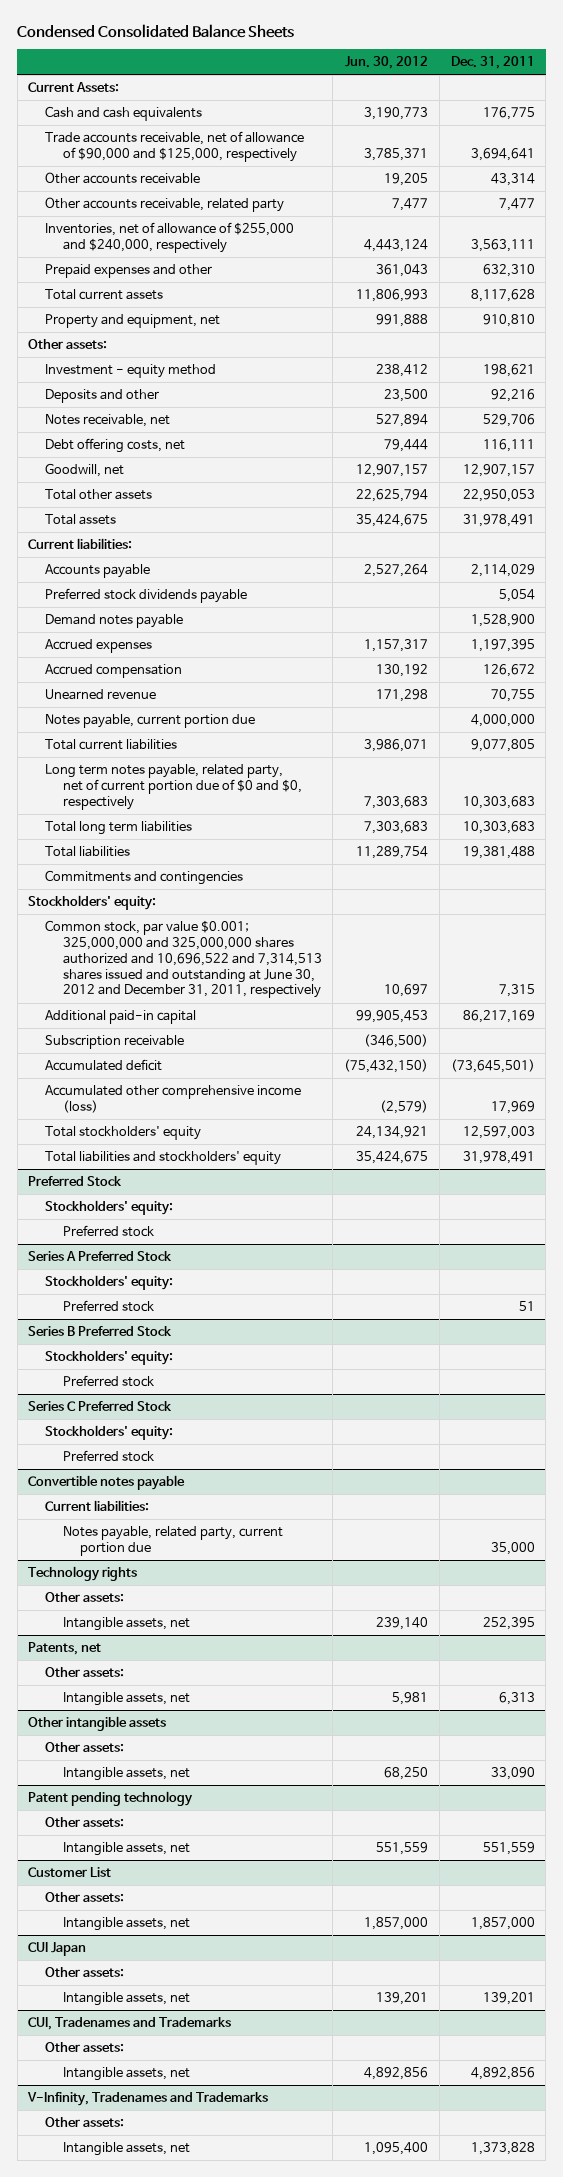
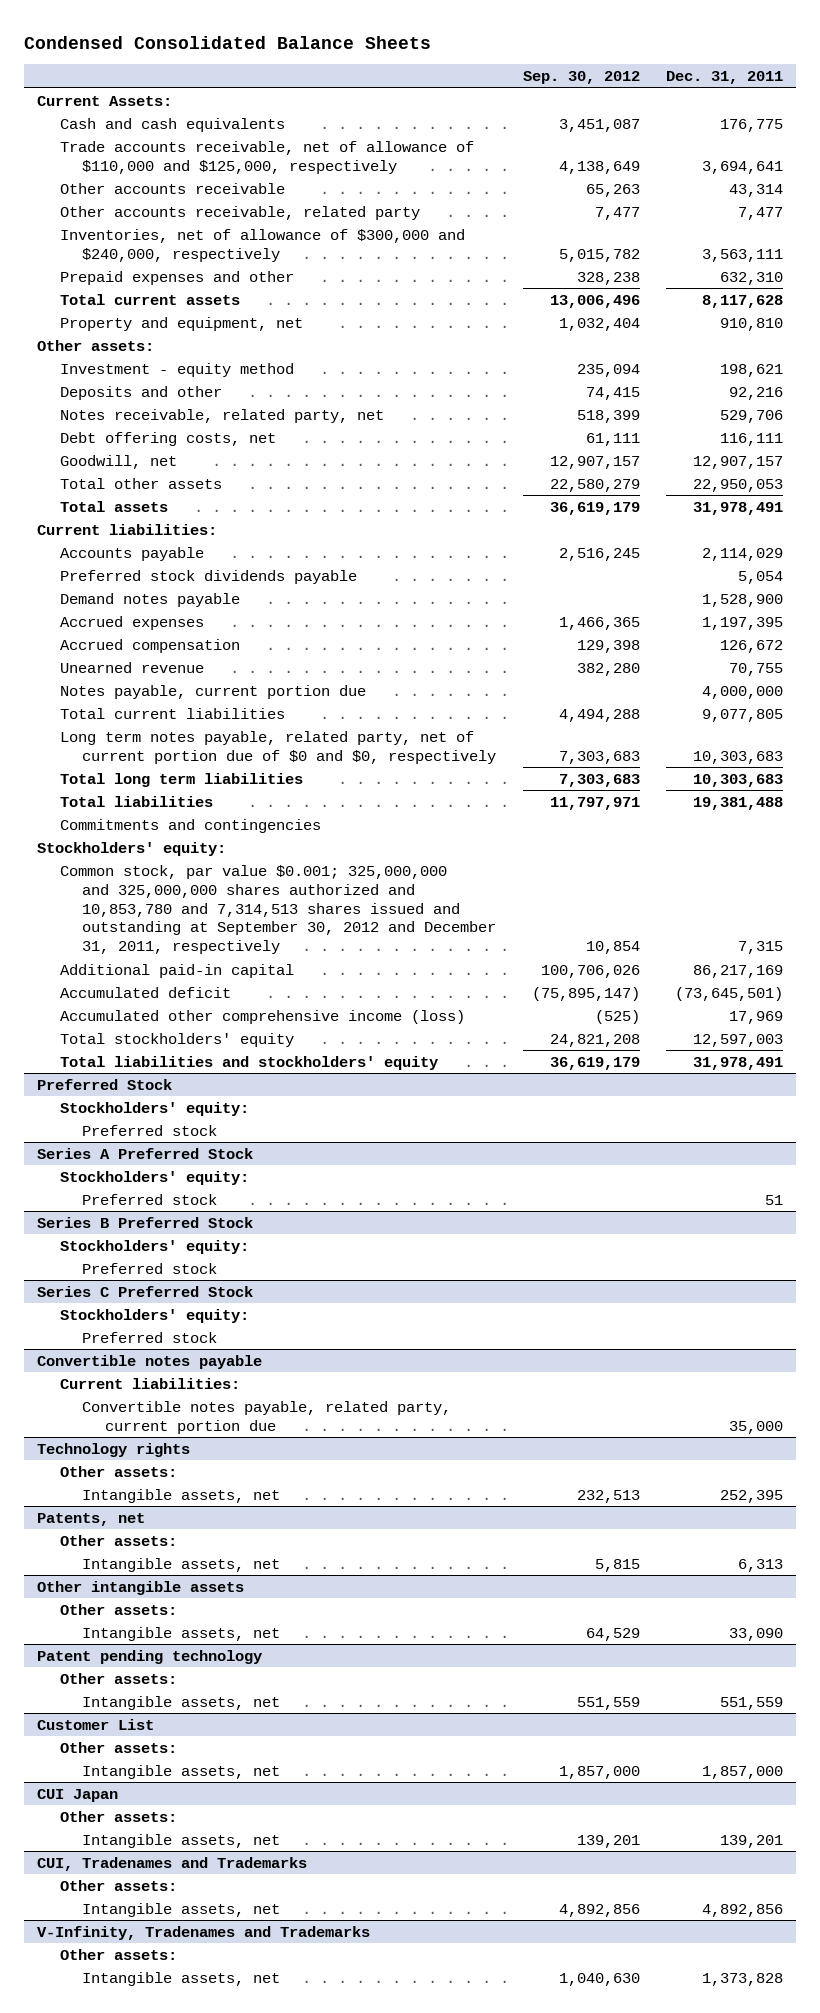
- | Jun. 30, 2012 | Dec. 31, 2011
+ | Sep. 30, 2012 | Dec. 31, 2011
- Trade accounts receivable, net of allowance of $90,000 and $125,000, respectively | 3,785,371 | 3,694,641
+ Trade accounts receivable, net of allowance of $110,000 and $125,000, respectively | 4,138,649 | 3,694,641
- Inventories, net of allowance of $255,000 and $240,000, respectively | 4,443,124 | 3,563,111
+ Inventories, net of allowance of $300,000 and $240,000, respectively | 5,015,782 | 3,563,111
- Notes receivable, net | 527,894 | 529,706
+ Notes receivable, related party, net | 518,399 | 529,706
- Common stock, par value $0.001; 325,000,000 and 325,000,000 shares authorized and 10,696,522 and 7,314,513 shares issued and outstanding at June 30, 2012 and December 31, 2011, respectively | 10,697 | 7,315
+ Common stock, par value $0.001; 325,000,000 and 325,000,000 shares authorized and 10,853,780 and 7,314,513 shares issued and outstanding at September 30, 2012 and December 31, 2011, respectively | 10,854 | 7,315
- Subscription receivable | (346,500) |
@ Convertible notes payable
- Notes payable, related party, current portion due | | 35,000
+ Convertible notes payable, related party, current portion due | | 35,000

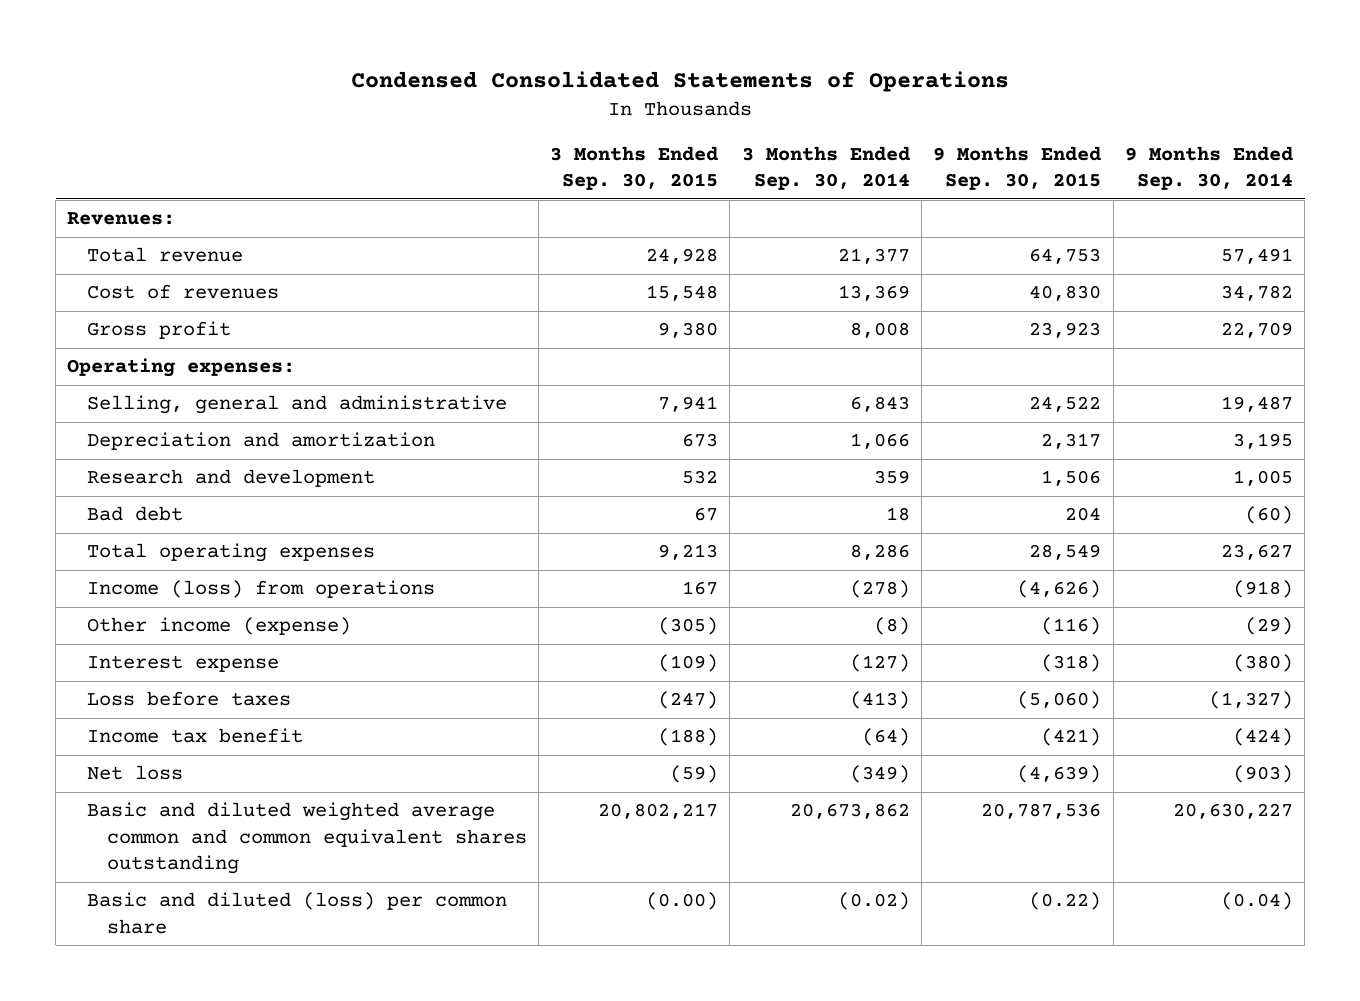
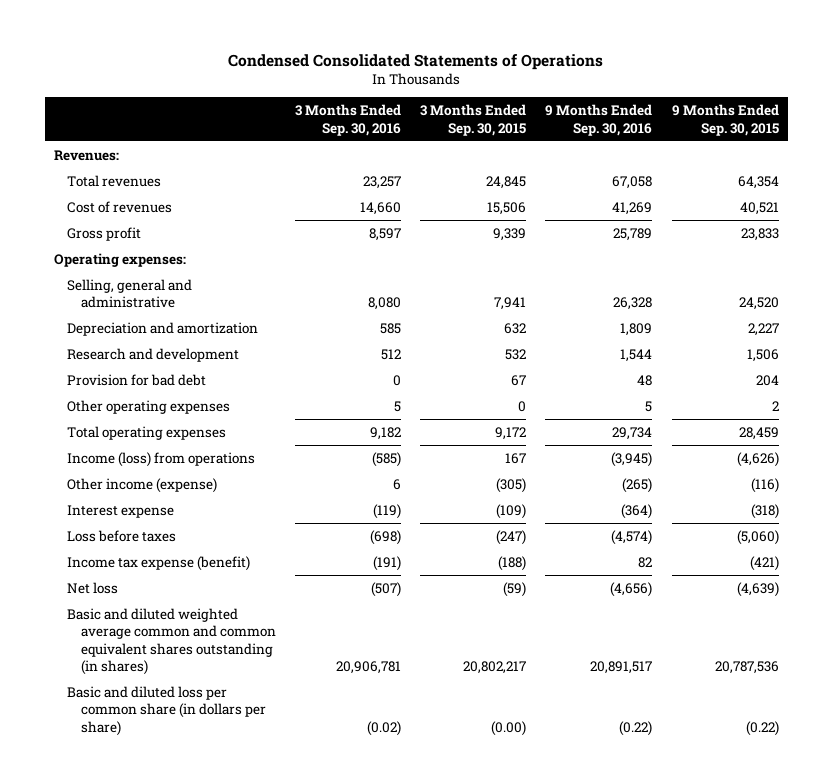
- | 3 Months Ended Sep. 30, 2015 | 3 Months Ended Sep. 30, 2014 | 9 Months Ended Sep. 30, 2015 | 9 Months Ended Sep. 30, 2014
+ | 3 Months Ended Sep. 30, 2016 | 3 Months Ended Sep. 30, 2015 | 9 Months Ended Sep. 30, 2016 | 9 Months Ended Sep. 30, 2015
- Total revenue | 24,928 | 21,377 | 64,753 | 57,491
- Cost of revenues | 15,548 | 13,369 | 40,830 | 34,782
- Gross profit | 9,380 | 8,008 | 23,923 | 22,709
+ Total revenues | 23,257 | 24,845 | 67,058 | 64,354
+ Cost of revenues | 14,660 | 15,506 | 41,269 | 40,521
+ Gross profit | 8,597 | 9,339 | 25,789 | 23,833
- Selling, general and administrative | 7,941 | 6,843 | 24,522 | 19,487
- Depreciation and amortization | 673 | 1,066 | 2,317 | 3,195
+ Selling, general and administrative | 8,080 | 7,941 | 26,328 | 24,520
+ Depreciation and amortization | 585 | 632 | 1,809 | 2,227
- Bad debt | 67 | 18 | 204 | (60)
- Total operating expenses | 9,213 | 8,286 | 28,549 | 23,627
+ Provision for bad debt | 0 | 67 | 48 | 204
+ Other operating expenses | 5 | 0 | 5 | 2
+ Total operating expenses | 9,182 | 9,172 | 29,734 | 28,459
- Income tax benefit | (188) | (64) | (421) | (424)
+ Income tax expense (benefit) | (191) | (188) | 82 | (421)
- Basic and diluted weighted average common and common equivalent shares outstanding | 20,802,217 | 20,673,862 | 20,787,536 | 20,630,227
- Basic and diluted (loss) per common share | (0.00) | (0.02) | (0.22) | (0.04)
+ Basic and diluted weighted average common and common equivalent shares outstanding (in shares) | 20,906,781 | 20,802,217 | 20,891,517 | 20,787,536
+ Basic and diluted loss per common share (in dollars per share) | (0.02) | (0.00) | (0.22) | (0.22)

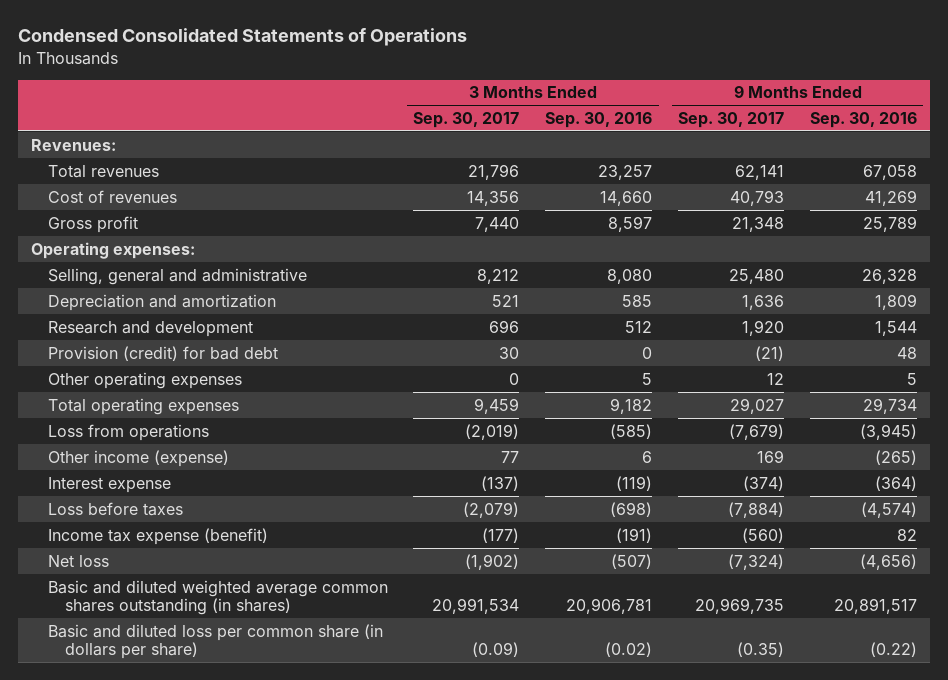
- | 3 Months Ended Sep. 30, 2016 | 3 Months Ended Sep. 30, 2015 | 9 Months Ended Sep. 30, 2016 | 9 Months Ended Sep. 30, 2015
+ | 3 Months Ended Sep. 30, 2017 | 3 Months Ended Sep. 30, 2016 | 9 Months Ended Sep. 30, 2017 | 9 Months Ended Sep. 30, 2016
- Provision for bad debt | 0 | 67 | 48 | 204
+ Provision (credit) for bad debt | 30 | 0 | (21) | 48
- Income (loss) from operations | (585) | 167 | (3,945) | (4,626)
+ Loss from operations | (2,019) | (585) | (7,679) | (3,945)
- Basic and diluted weighted average common and common equivalent shares outstanding (in shares) | 20,906,781 | 20,802,217 | 20,891,517 | 20,787,536
+ Basic and diluted weighted average common shares outstanding (in shares) | 20,991,534 | 20,906,781 | 20,969,735 | 20,891,517

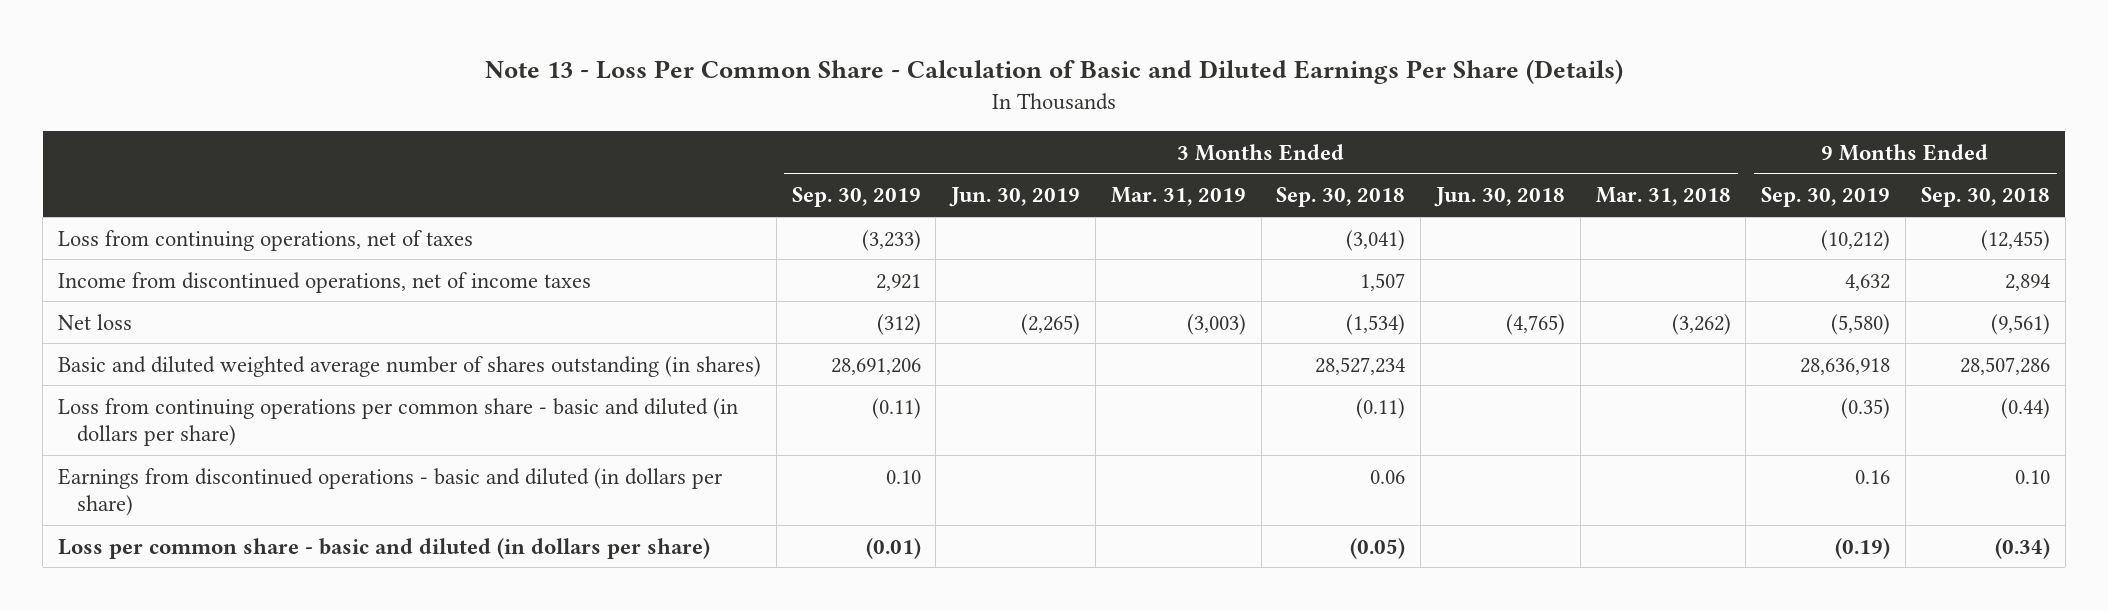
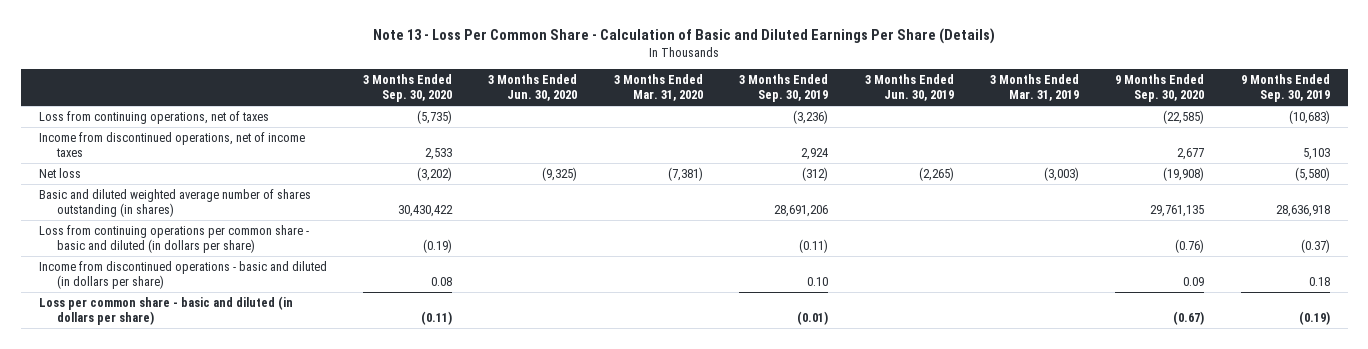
- | 3 Months Ended Sep. 30, 2019 | 3 Months Ended Jun. 30, 2019 | 3 Months Ended Mar. 31, 2019 | 3 Months Ended Sep. 30, 2018 | 3 Months Ended Jun. 30, 2018 | 3 Months Ended Mar. 31, 2018 | 9 Months Ended Sep. 30, 2019 | 9 Months Ended Sep. 30, 2018
+ | 3 Months Ended Sep. 30, 2020 | 3 Months Ended Jun. 30, 2020 | 3 Months Ended Mar. 31, 2020 | 3 Months Ended Sep. 30, 2019 | 3 Months Ended Jun. 30, 2019 | 3 Months Ended Mar. 31, 2019 | 9 Months Ended Sep. 30, 2020 | 9 Months Ended Sep. 30, 2019
- Loss from continuing operations, net of taxes | (3,233) | | | (3,041) | | | (10,212) | (12,455)
- Income from discontinued operations, net of income taxes | 2,921 | | | 1,507 | | | 4,632 | 2,894
+ Loss from continuing operations, net of taxes | (5,735) | | | (3,236) | | | (22,585) | (10,683)
+ Income from discontinued operations, net of income taxes | 2,533 | | | 2,924 | | | 2,677 | 5,103
- Loss from continuing operations per common share - basic and diluted (in dollars per share) | (0.11) | | | (0.11) | | | (0.35) | (0.44)
- Earnings from discontinued operations - basic and diluted (in dollars per share) | 0.10 | | | 0.06 | | | 0.16 | 0.10
+ Loss from continuing operations per common share - basic and diluted (in dollars per share) | (0.19) | | | (0.11) | | | (0.76) | (0.37)
+ Income from discontinued operations - basic and diluted (in dollars per share) | 0.08 | | | 0.10 | | | 0.09 | 0.18

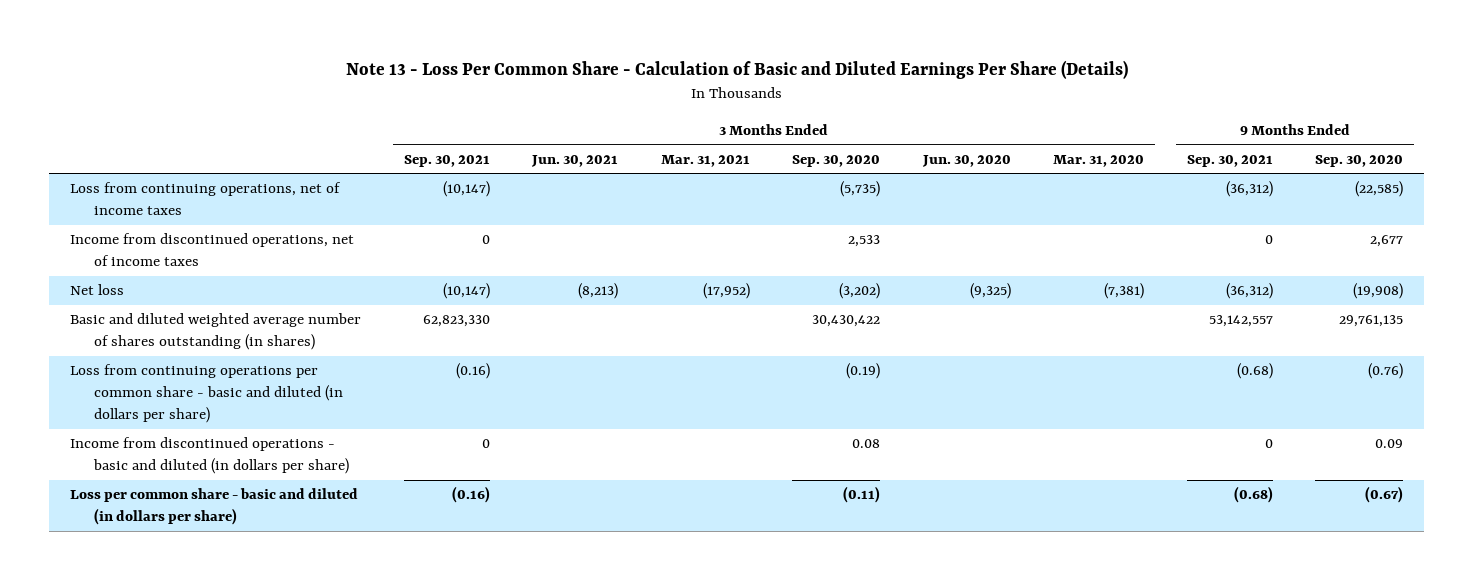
- | 3 Months Ended Sep. 30, 2020 | 3 Months Ended Jun. 30, 2020 | 3 Months Ended Mar. 31, 2020 | 3 Months Ended Sep. 30, 2019 | 3 Months Ended Jun. 30, 2019 | 3 Months Ended Mar. 31, 2019 | 9 Months Ended Sep. 30, 2020 | 9 Months Ended Sep. 30, 2019
+ | 3 Months Ended Sep. 30, 2021 | 3 Months Ended Jun. 30, 2021 | 3 Months Ended Mar. 31, 2021 | 3 Months Ended Sep. 30, 2020 | 3 Months Ended Jun. 30, 2020 | 3 Months Ended Mar. 31, 2020 | 9 Months Ended Sep. 30, 2021 | 9 Months Ended Sep. 30, 2020
- Loss from continuing operations, net of taxes | (5,735) | | | (3,236) | | | (22,585) | (10,683)
+ Loss from continuing operations, net of income taxes | (10,147) | | | (5,735) | | | (36,312) | (22,585)

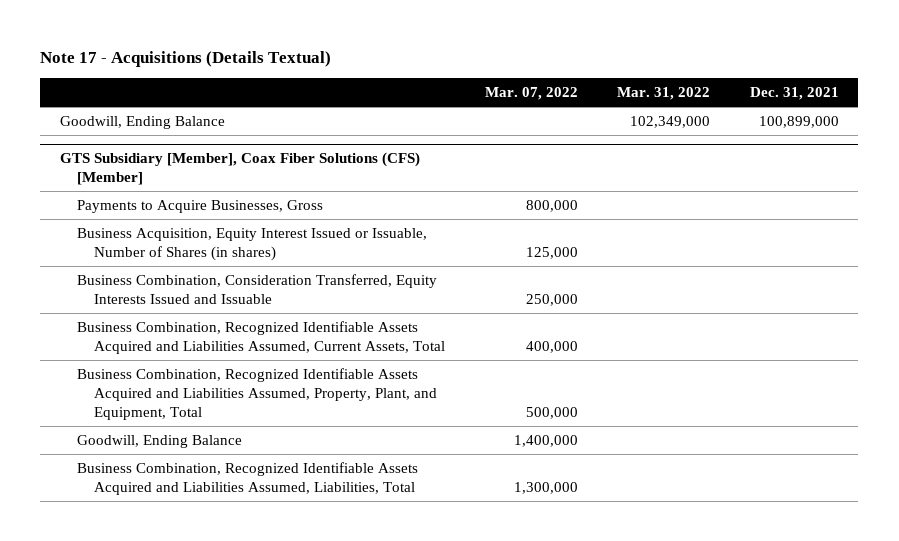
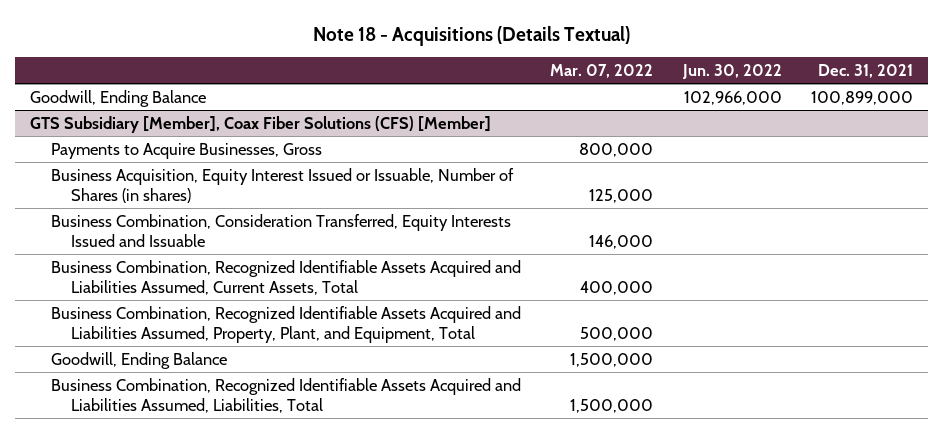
- Note 17 - Acquisitions (Details Textual)
+ Note 18 - Acquisitions (Details Textual)
- | Mar. 07, 2022 | Mar. 31, 2022 | Dec. 31, 2021
+ | Mar. 07, 2022 | Jun. 30, 2022 | Dec. 31, 2021
@ GTS Subsidiary [Member], Coax Fiber Solutions (CFS) [Member]
- Business Combination, Consideration Transferred, Equity Interests Issued and Issuable | 250,000 | |
+ Business Combination, Consideration Transferred, Equity Interests Issued and Issuable | 146,000 | |
- Goodwill, Ending Balance | 1,400,000 | |
- Business Combination, Recognized Identifiable Assets Acquired and Liabilities Assumed, Liabilities, Total | 1,300,000 | |
+ Goodwill, Ending Balance | 1,500,000 | |
+ Business Combination, Recognized Identifiable Assets Acquired and Liabilities Assumed, Liabilities, Total | 1,500,000 | |

